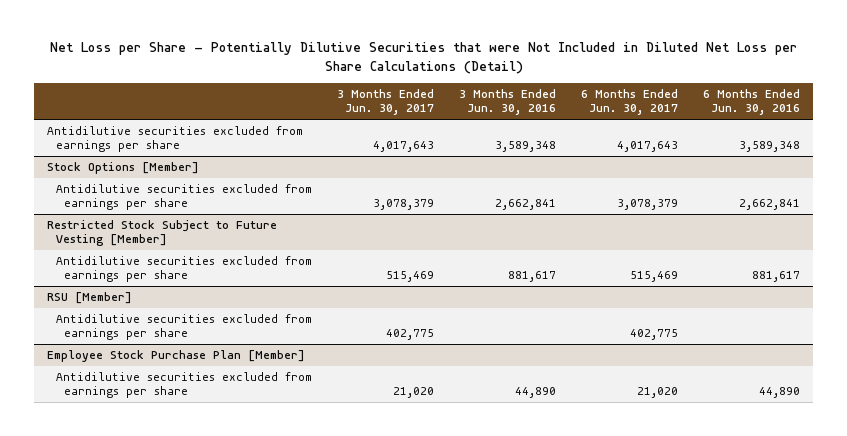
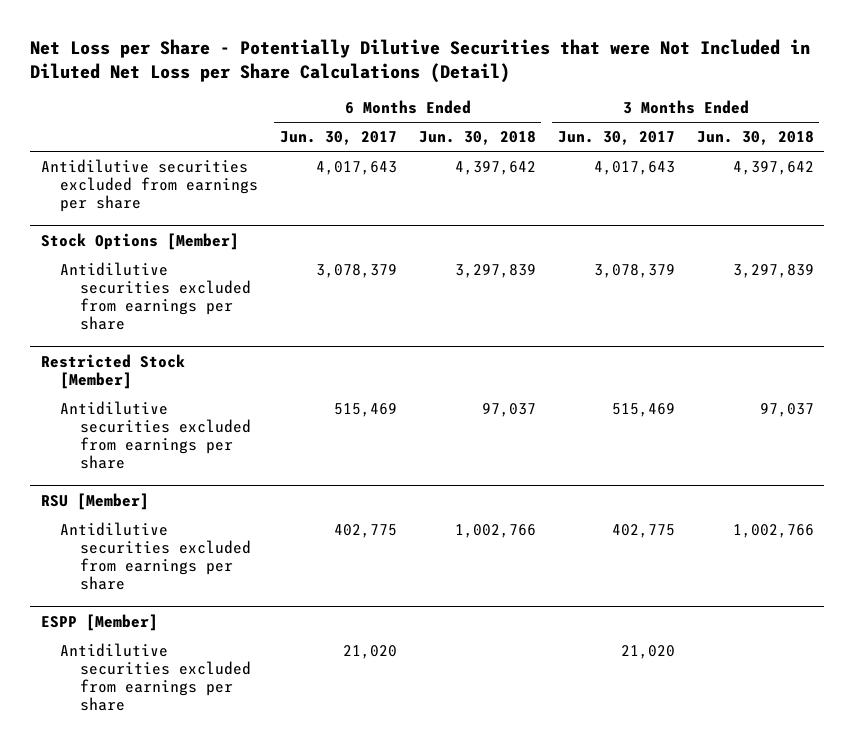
- | 3 Months Ended Jun. 30, 2017 | 3 Months Ended Jun. 30, 2016 | 6 Months Ended Jun. 30, 2017 | 6 Months Ended Jun. 30, 2016
+ | 6 Months Ended Jun. 30, 2017 | 6 Months Ended Jun. 30, 2018 | 3 Months Ended Jun. 30, 2017 | 3 Months Ended Jun. 30, 2018
- Restricted Stock Subject to Future Vesting [Member]
+ Restricted Stock [Member]
- Employee Stock Purchase Plan [Member]
+ ESPP [Member]

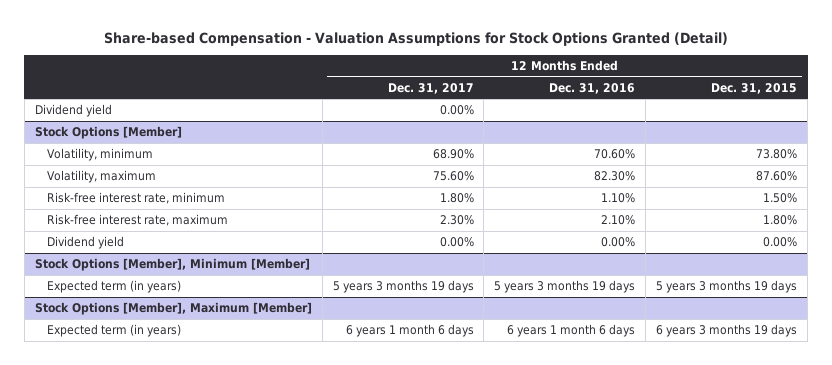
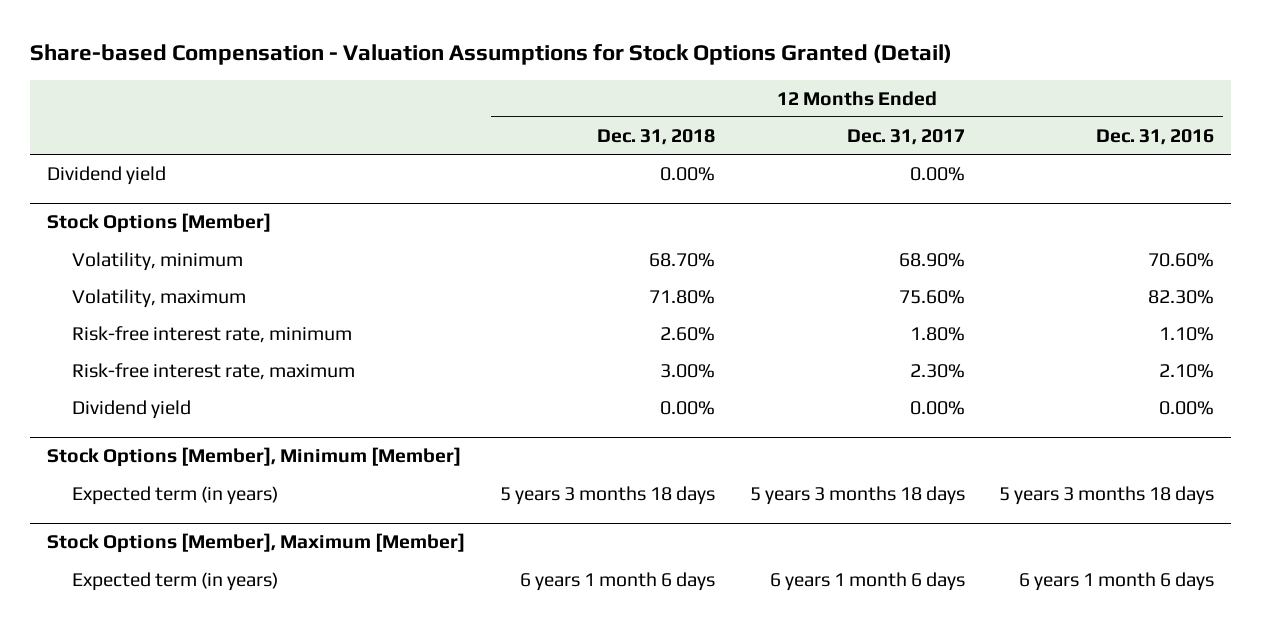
- | 12 Months Ended Dec. 31, 2017 | 12 Months Ended Dec. 31, 2016 | 12 Months Ended Dec. 31, 2015
+ | 12 Months Ended Dec. 31, 2018 | 12 Months Ended Dec. 31, 2017 | 12 Months Ended Dec. 31, 2016
@ Stock Options [Member], Minimum [Member]
- Expected term (in years) | 5 years 3 months 19 days | 5 years 3 months 19 days | 5 years 3 months 19 days
+ Expected term (in years) | 5 years 3 months 18 days | 5 years 3 months 18 days | 5 years 3 months 18 days

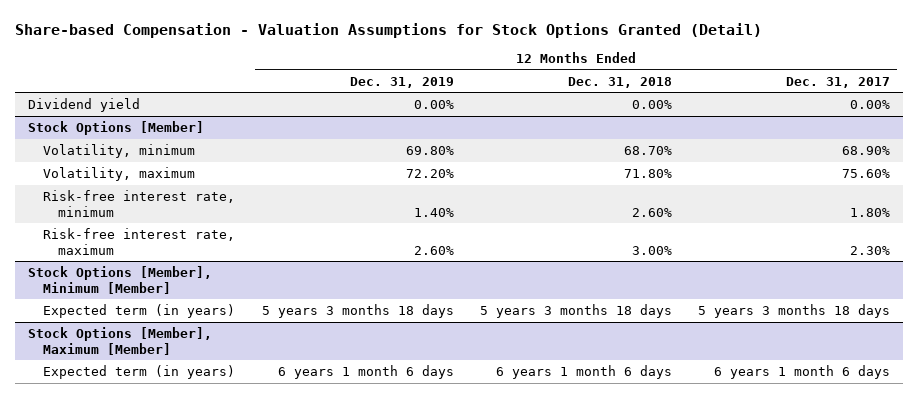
- | 12 Months Ended Dec. 31, 2018 | 12 Months Ended Dec. 31, 2017 | 12 Months Ended Dec. 31, 2016
+ | 12 Months Ended Dec. 31, 2019 | 12 Months Ended Dec. 31, 2018 | 12 Months Ended Dec. 31, 2017
@ Stock Options [Member]
- Dividend yield | 0.00% | 0.00% | 0.00%

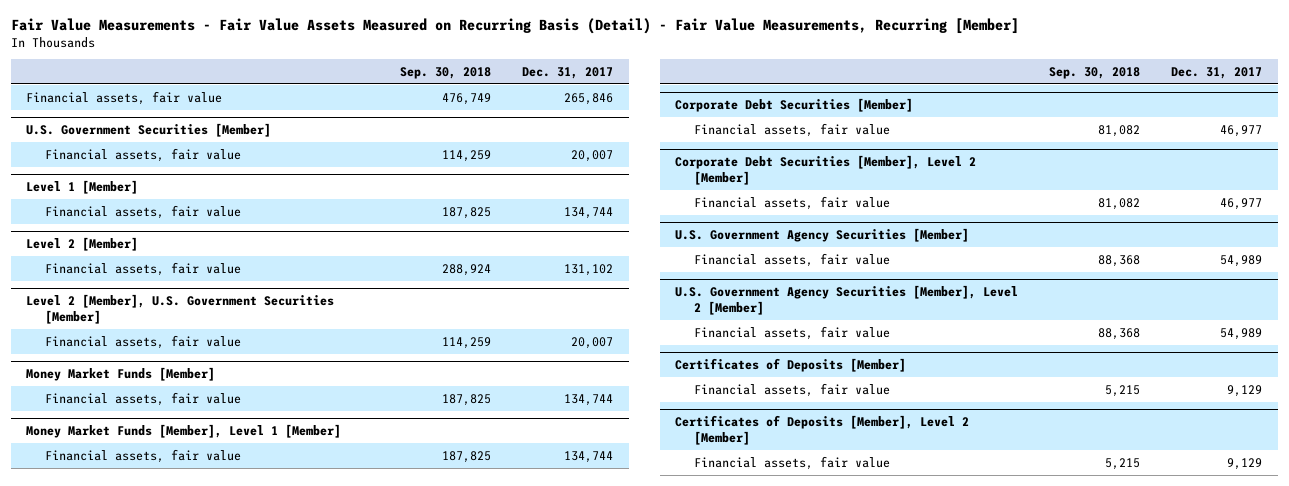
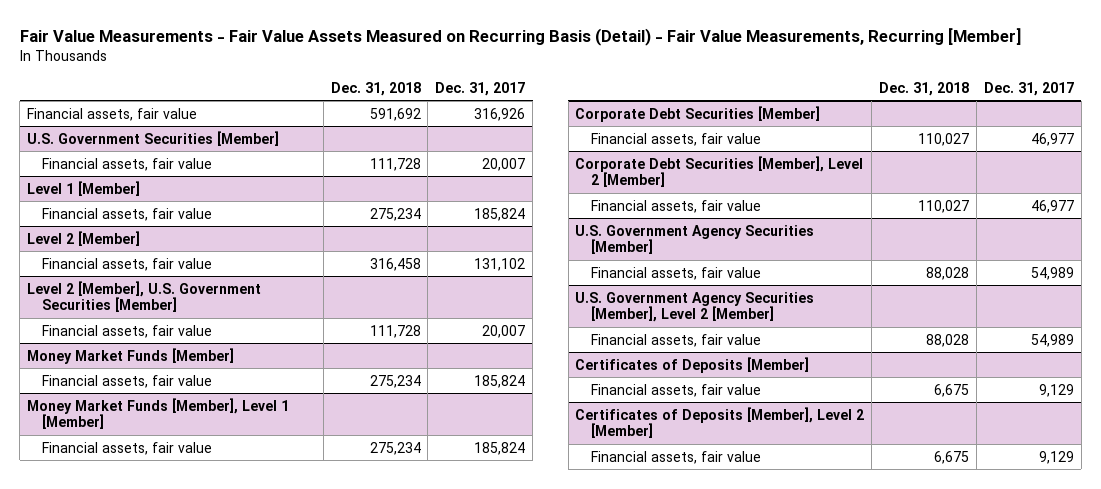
- | Sep. 30, 2018 | Dec. 31, 2017
+ | Dec. 31, 2018 | Dec. 31, 2017
- Financial assets, fair value | 476,749 | 265,846
+ Financial assets, fair value | 591,692 | 316,926
@ Level 1 [Member]
- Financial assets, fair value | 187,825 | 134,744
+ Financial assets, fair value | 275,234 | 185,824
@ Money Market Funds [Member]
- Financial assets, fair value | 187,825 | 134,744
+ Financial assets, fair value | 275,234 | 185,824
@ Money Market Funds [Member], Level 1 [Member]
- Financial assets, fair value | 187,825 | 134,744
+ Financial assets, fair value | 275,234 | 185,824

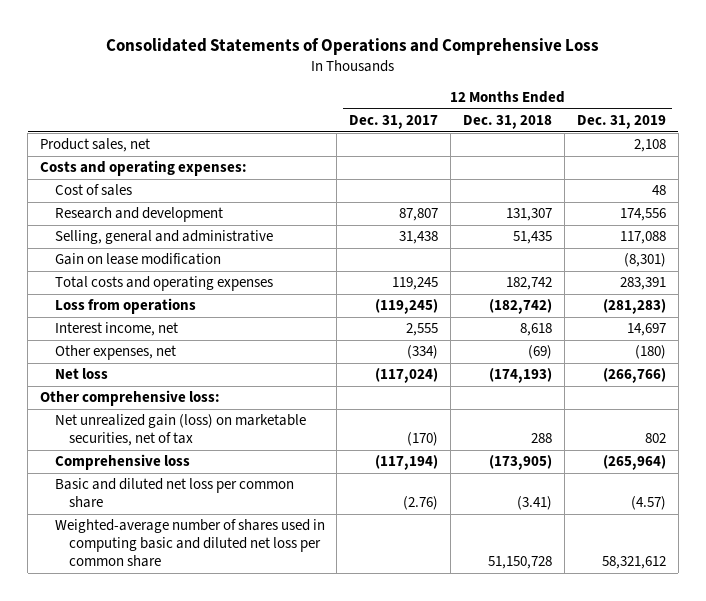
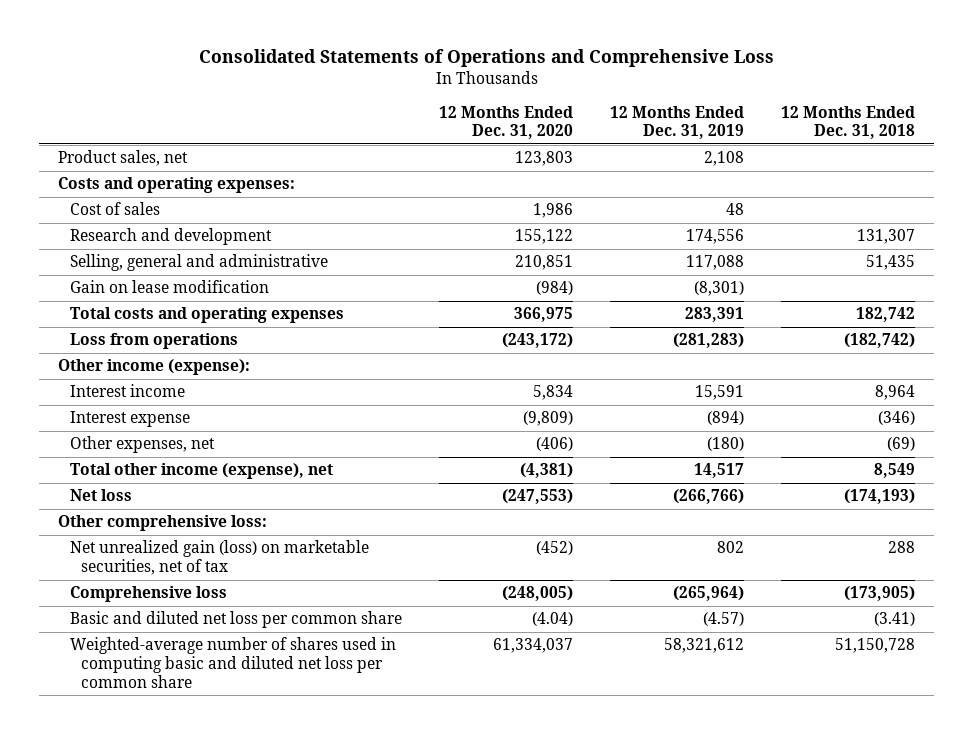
- | 12 Months Ended Dec. 31, 2017 | 12 Months Ended Dec. 31, 2018 | 12 Months Ended Dec. 31, 2019
+ | 12 Months Ended Dec. 31, 2020 | 12 Months Ended Dec. 31, 2019 | 12 Months Ended Dec. 31, 2018
- Interest income, net | 2,555 | 8,618 | 14,697
+ Other income (expense):
+ Interest income | 5,834 | 15,591 | 8,964
+ Interest expense | (9,809) | (894) | (346)
+ Total other income (expense), net | (4,381) | 14,517 | 8,549

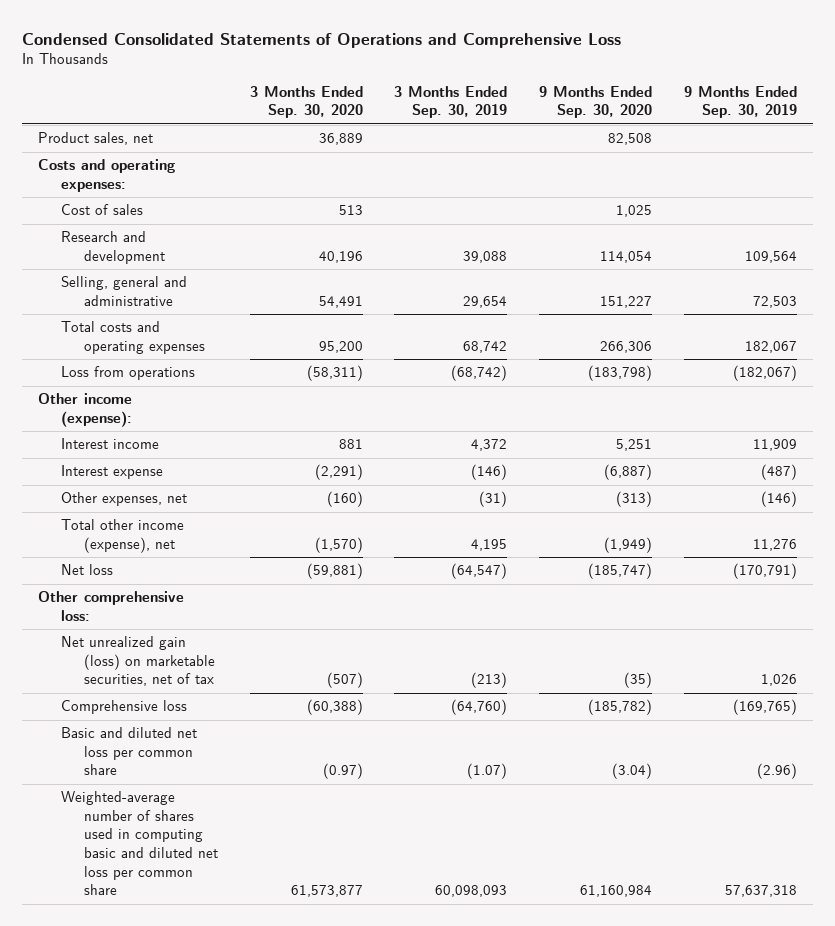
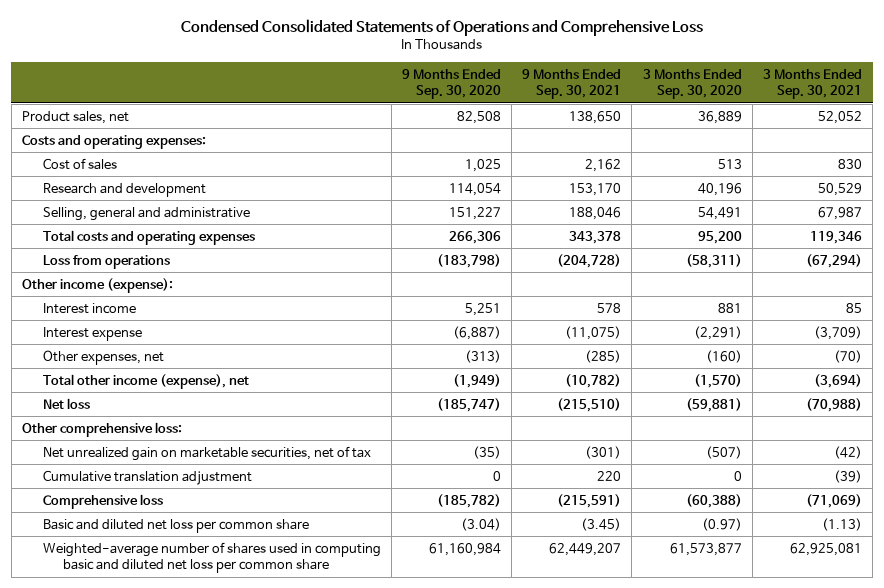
- | 3 Months Ended Sep. 30, 2020 | 3 Months Ended Sep. 30, 2019 | 9 Months Ended Sep. 30, 2020 | 9 Months Ended Sep. 30, 2019
+ | 9 Months Ended Sep. 30, 2020 | 9 Months Ended Sep. 30, 2021 | 3 Months Ended Sep. 30, 2020 | 3 Months Ended Sep. 30, 2021
- Net unrealized gain (loss) on marketable securities, net of tax | (507) | (213) | (35) | 1,026
+ Net unrealized gain on marketable securities, net of tax | (35) | (301) | (507) | (42)
+ Cumulative translation adjustment | 0 | 220 | 0 | (39)

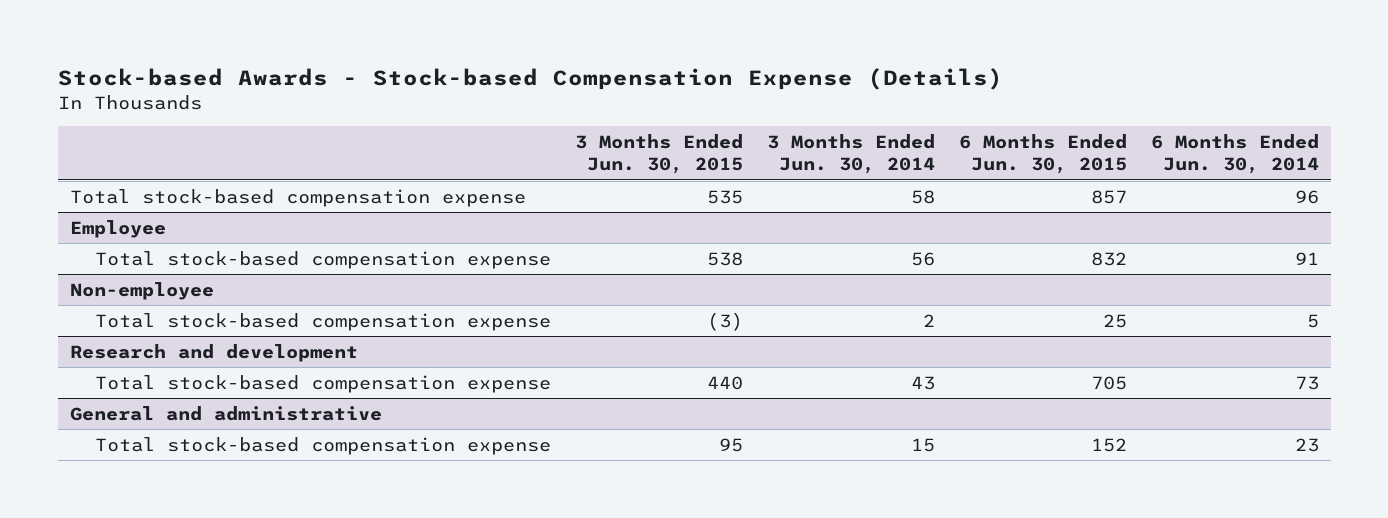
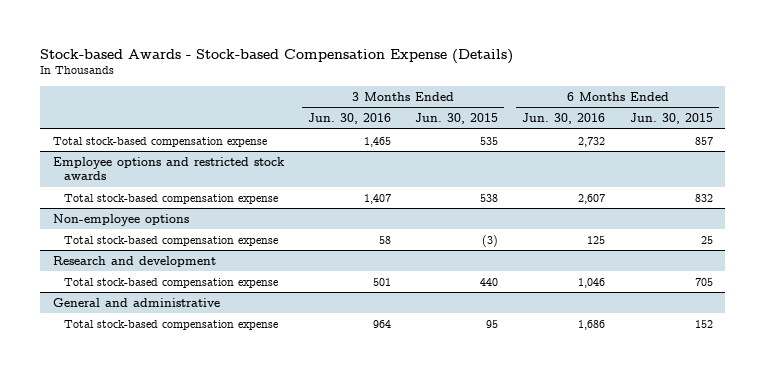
- | 3 Months Ended Jun. 30, 2015 | 3 Months Ended Jun. 30, 2014 | 6 Months Ended Jun. 30, 2015 | 6 Months Ended Jun. 30, 2014
+ | 3 Months Ended Jun. 30, 2016 | 3 Months Ended Jun. 30, 2015 | 6 Months Ended Jun. 30, 2016 | 6 Months Ended Jun. 30, 2015
- Employee
+ Employee options and restricted stock awards
- Non-employee
+ Non-employee options

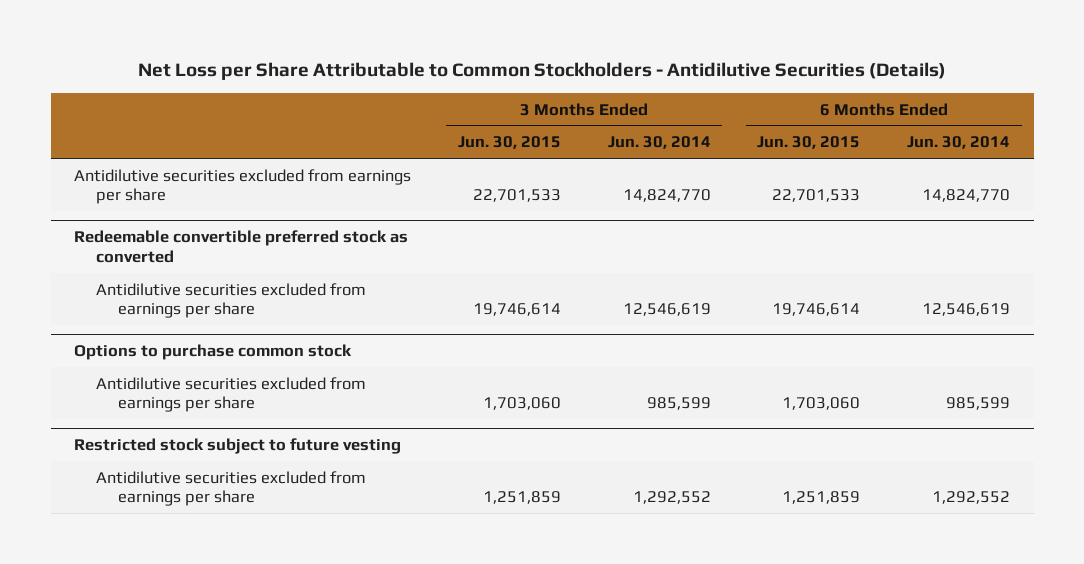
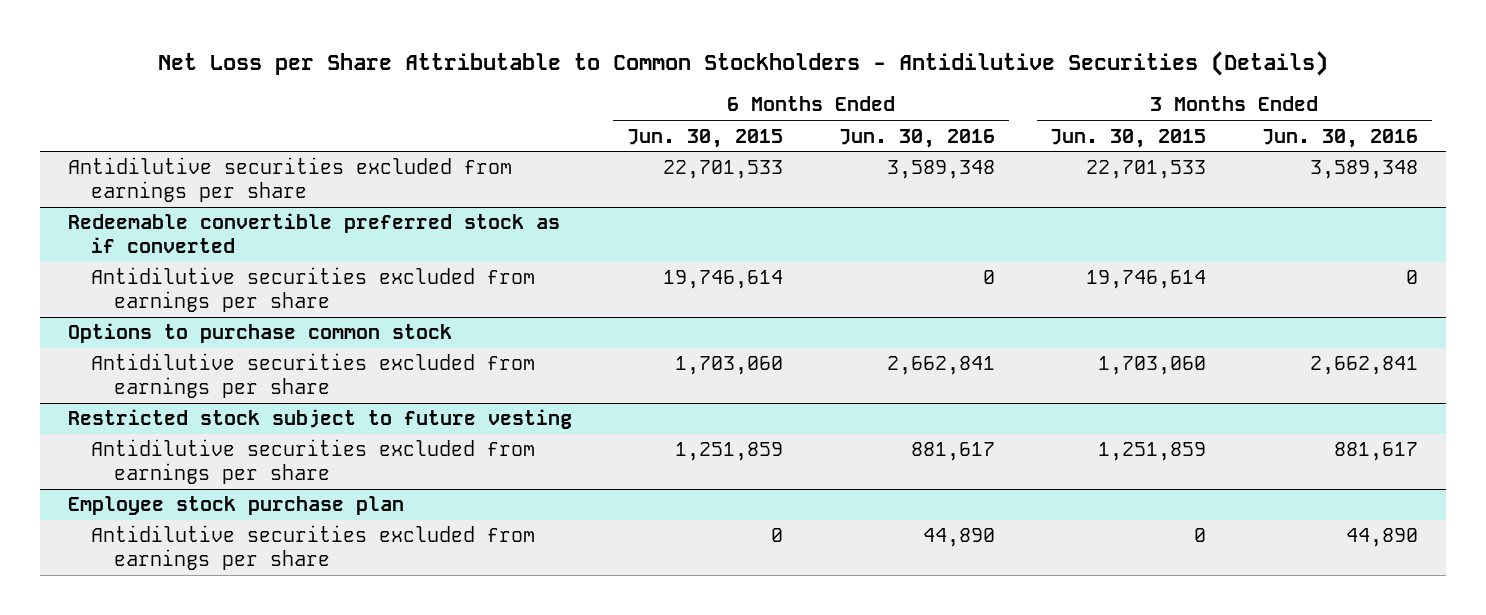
- | 3 Months Ended Jun. 30, 2015 | 3 Months Ended Jun. 30, 2014 | 6 Months Ended Jun. 30, 2015 | 6 Months Ended Jun. 30, 2014
+ | 6 Months Ended Jun. 30, 2015 | 6 Months Ended Jun. 30, 2016 | 3 Months Ended Jun. 30, 2015 | 3 Months Ended Jun. 30, 2016
- Redeemable convertible preferred stock as converted
+ Redeemable convertible preferred stock as if converted
+ Employee stock purchase plan
+ Antidilutive securities excluded from earnings per share | 0 | 44,890 | 0 | 44,890

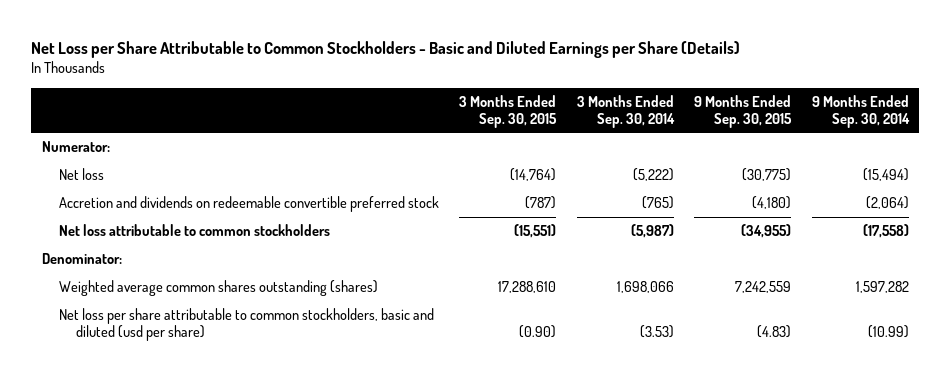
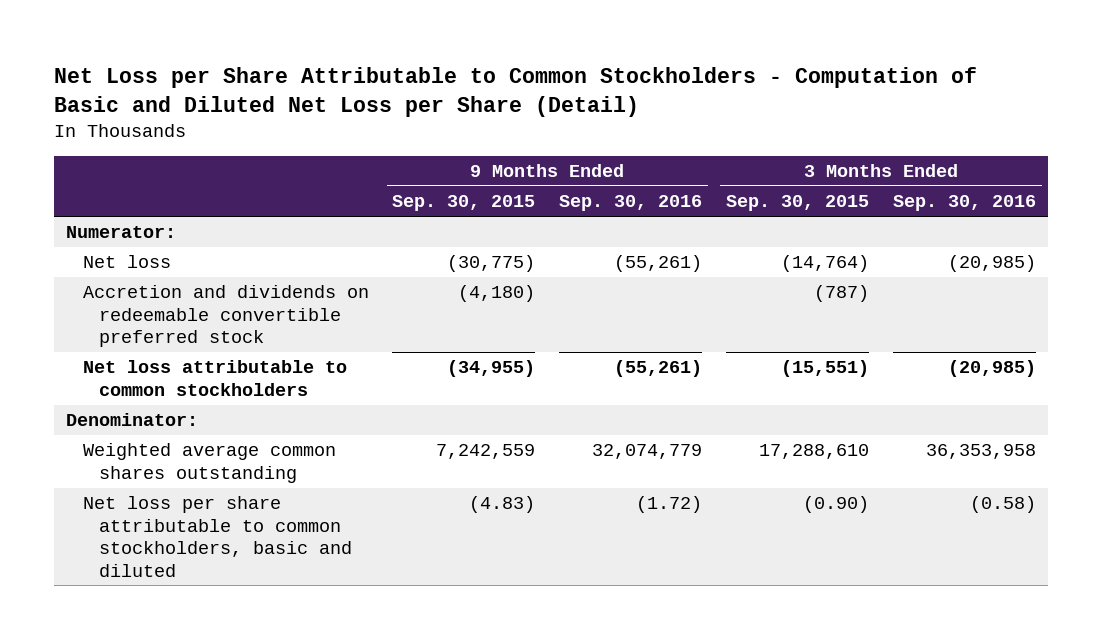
- Net Loss per Share Attributable to Common Stockholders - Basic and Diluted Earnings per Share (Details)
+ Net Loss per Share Attributable to Common Stockholders - Computation of Basic and Diluted Net Loss per Share (Detail)
- | 3 Months Ended Sep. 30, 2015 | 3 Months Ended Sep. 30, 2014 | 9 Months Ended Sep. 30, 2015 | 9 Months Ended Sep. 30, 2014
+ | 9 Months Ended Sep. 30, 2015 | 9 Months Ended Sep. 30, 2016 | 3 Months Ended Sep. 30, 2015 | 3 Months Ended Sep. 30, 2016
- Weighted average common shares outstanding (shares) | 17,288,610 | 1,698,066 | 7,242,559 | 1,597,282
- Net loss per share attributable to common stockholders, basic and diluted (usd per share) | (0.90) | (3.53) | (4.83) | (10.99)
+ Weighted average common shares outstanding | 7,242,559 | 32,074,779 | 17,288,610 | 36,353,958
+ Net loss per share attributable to common stockholders, basic and diluted | (4.83) | (1.72) | (0.90) | (0.58)

